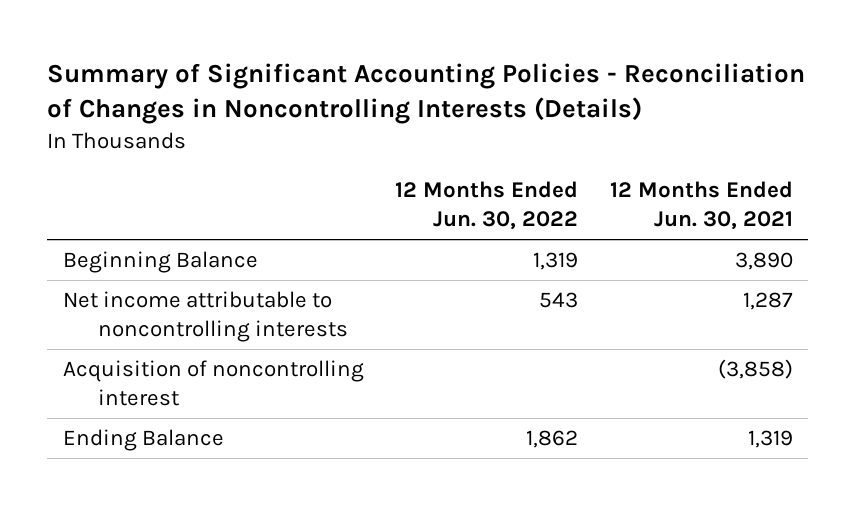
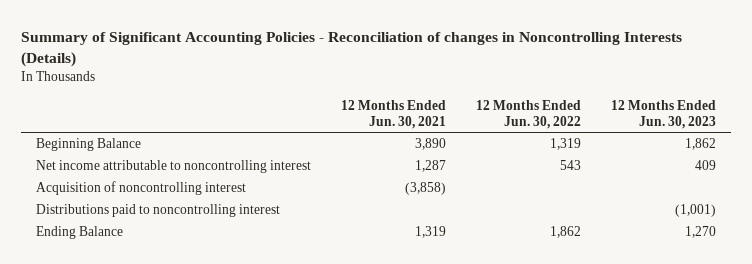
- Summary of Significant Accounting Policies - Reconciliation of Changes in Noncontrolling Interests (Details)
+ Summary of Significant Accounting Policies - Reconciliation of changes in Noncontrolling Interests (Details)
- | 12 Months Ended Jun. 30, 2022 | 12 Months Ended Jun. 30, 2021
+ | 12 Months Ended Jun. 30, 2021 | 12 Months Ended Jun. 30, 2022 | 12 Months Ended Jun. 30, 2023
- Net income attributable to noncontrolling interests | 543 | 1,287
+ Net income attributable to noncontrolling interest | 1,287 | 543 | 409
+ Distributions paid to noncontrolling interest | | | (1,001)

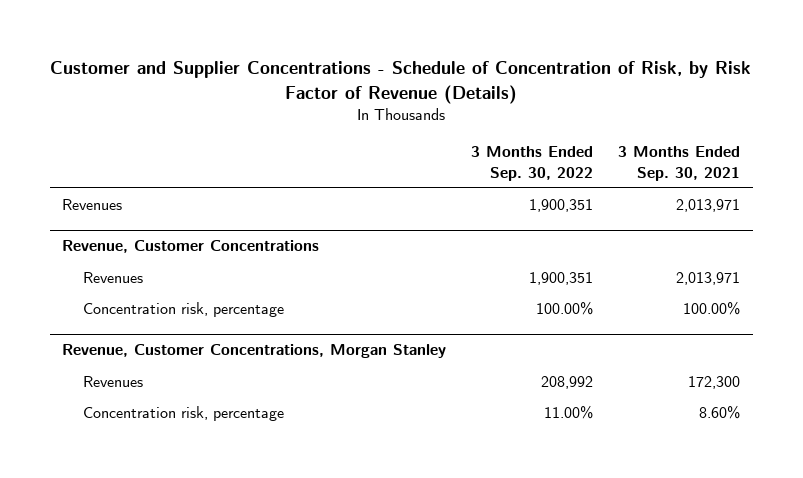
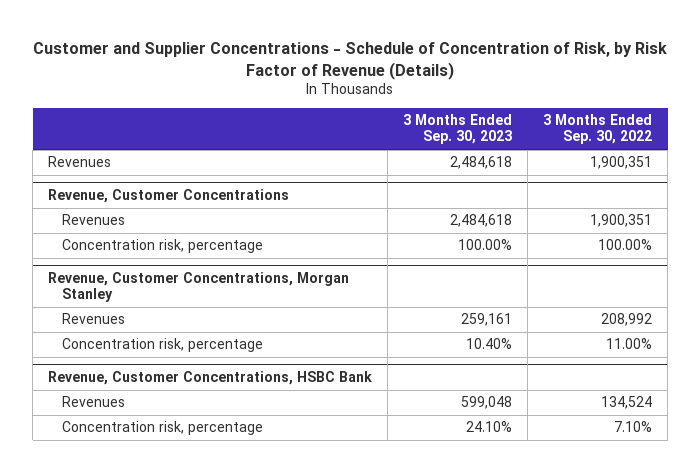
- | 3 Months Ended Sep. 30, 2022 | 3 Months Ended Sep. 30, 2021
+ | 3 Months Ended Sep. 30, 2023 | 3 Months Ended Sep. 30, 2022
+ Revenue, Customer Concentrations, HSBC Bank
+ Revenues | 599,048 | 134,524
+ Concentration risk, percentage | 24.10% | 7.10%

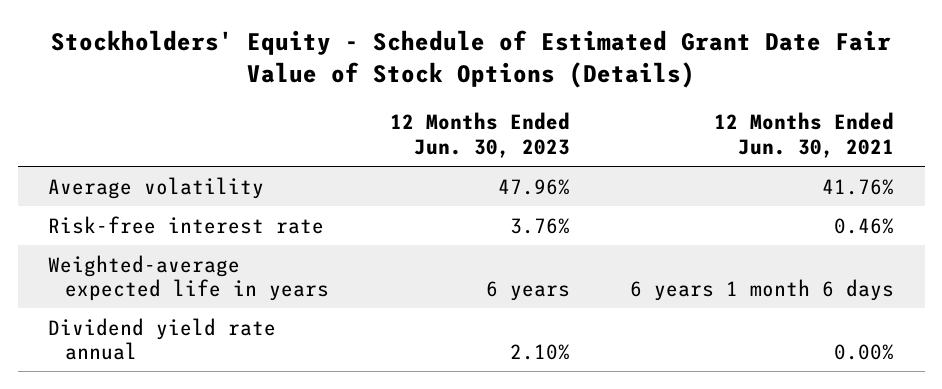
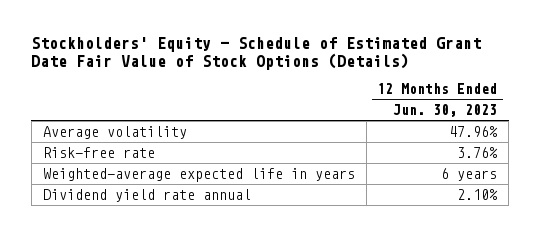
- | 12 Months Ended Jun. 30, 2023 | 12 Months Ended Jun. 30, 2021
+ | 12 Months Ended Jun. 30, 2023
- Risk-free interest rate | 3.76% | 0.46%
+ Risk-free rate | 3.76%

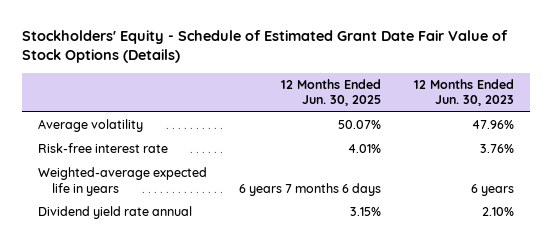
- | 12 Months Ended Jun. 30, 2023
+ | 12 Months Ended Jun. 30, 2025 | 12 Months Ended Jun. 30, 2023
- Risk-free rate | 3.76%
+ Risk-free interest rate | 4.01% | 3.76%

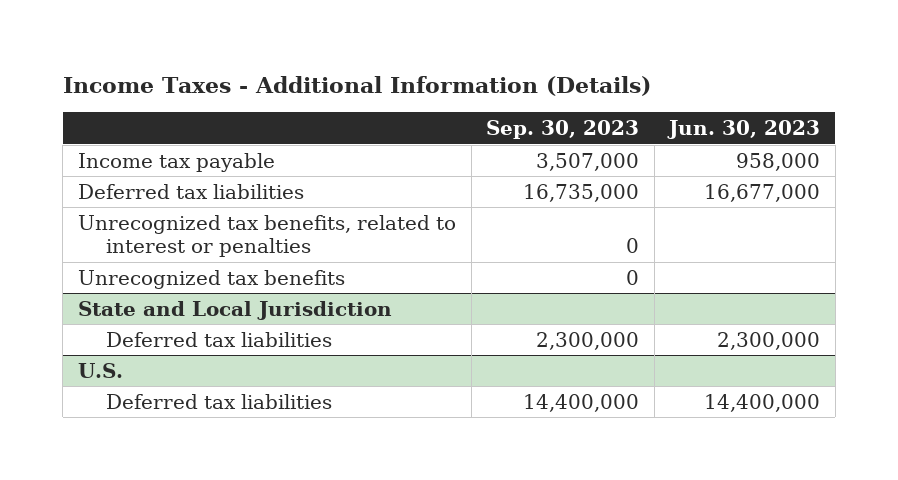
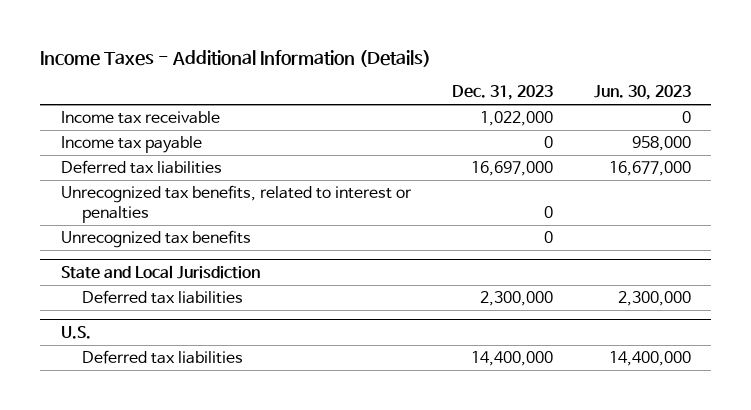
- | Sep. 30, 2023 | Jun. 30, 2023
+ | Dec. 31, 2023 | Jun. 30, 2023
+ Income tax receivable | 1,022,000 | 0

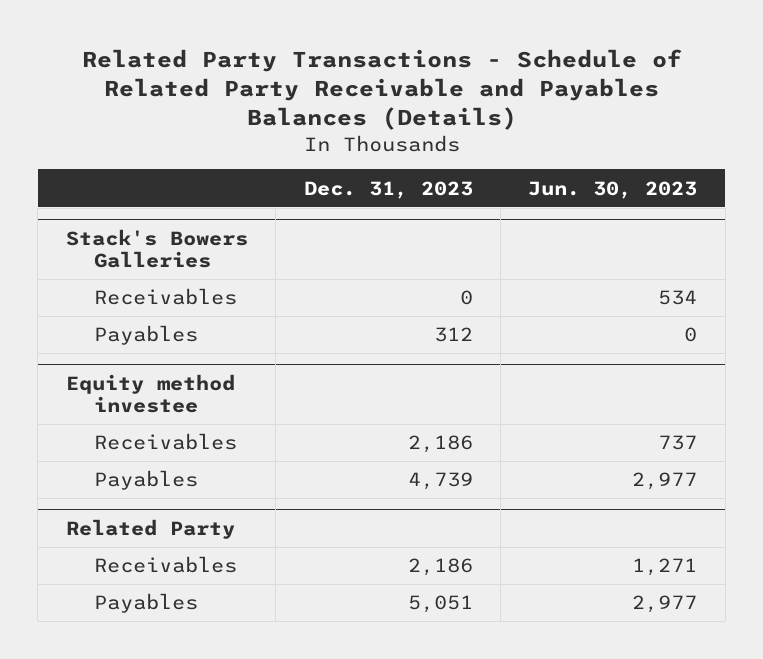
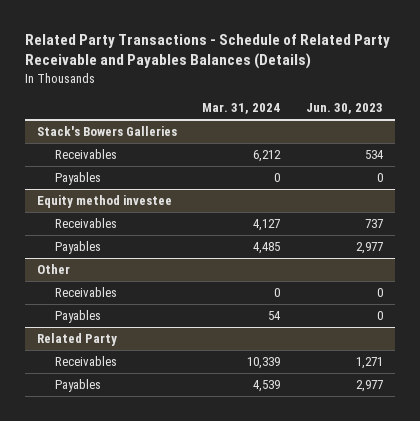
- | Dec. 31, 2023 | Jun. 30, 2023
+ | Mar. 31, 2024 | Jun. 30, 2023
+ Other
+ Receivables | 0 | 0
+ Payables | 54 | 0

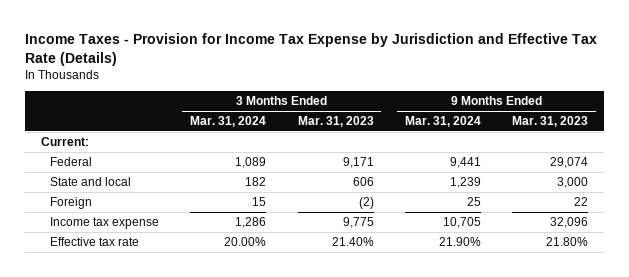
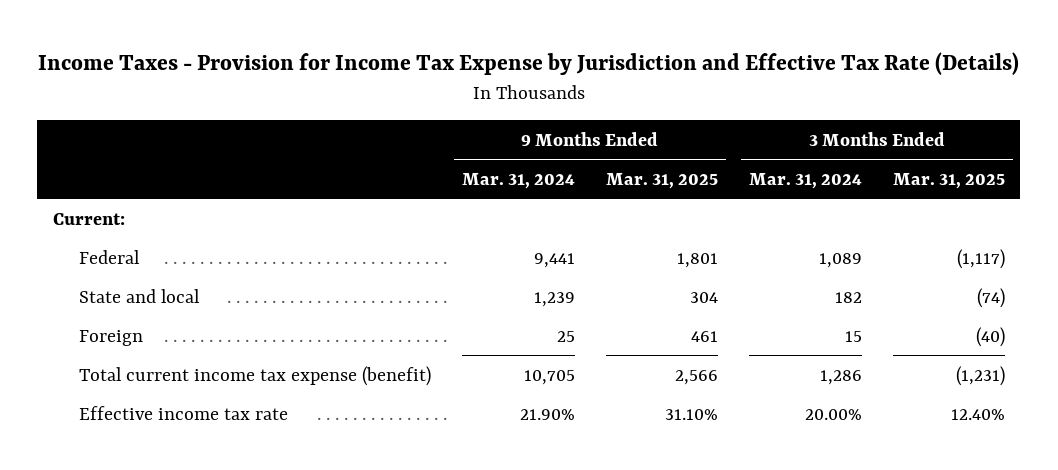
- | 3 Months Ended Mar. 31, 2024 | 3 Months Ended Mar. 31, 2023 | 9 Months Ended Mar. 31, 2024 | 9 Months Ended Mar. 31, 2023
+ | 9 Months Ended Mar. 31, 2024 | 9 Months Ended Mar. 31, 2025 | 3 Months Ended Mar. 31, 2024 | 3 Months Ended Mar. 31, 2025
- Income tax expense | 1,286 | 9,775 | 10,705 | 32,096
- Effective tax rate | 20.00% | 21.40% | 21.90% | 21.80%
+ Total current income tax expense (benefit) | 10,705 | 2,566 | 1,286 | (1,231)
+ Effective income tax rate | 21.90% | 31.10% | 20.00% | 12.40%

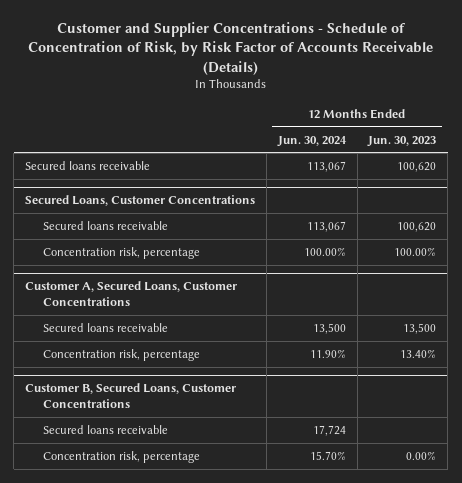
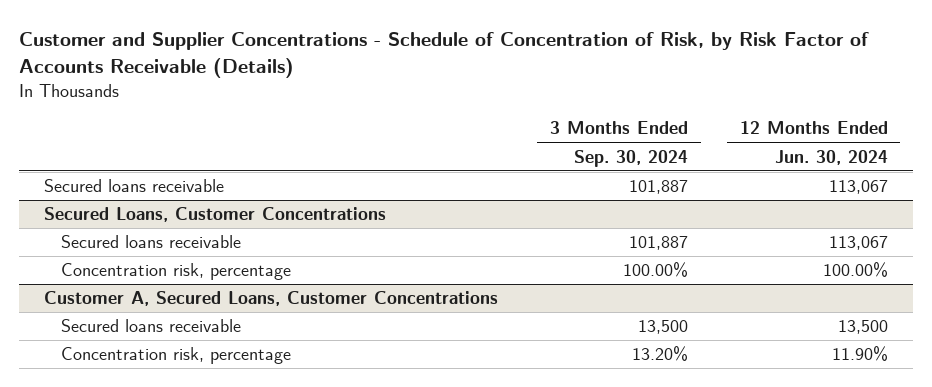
- | 12 Months Ended Jun. 30, 2024 | 12 Months Ended Jun. 30, 2023
+ | 3 Months Ended Sep. 30, 2024 | 12 Months Ended Jun. 30, 2024
- Customer B, Secured Loans, Customer Concentrations
- Secured loans receivable | 17,724 |
- Concentration risk, percentage | 15.70% | 0.00%

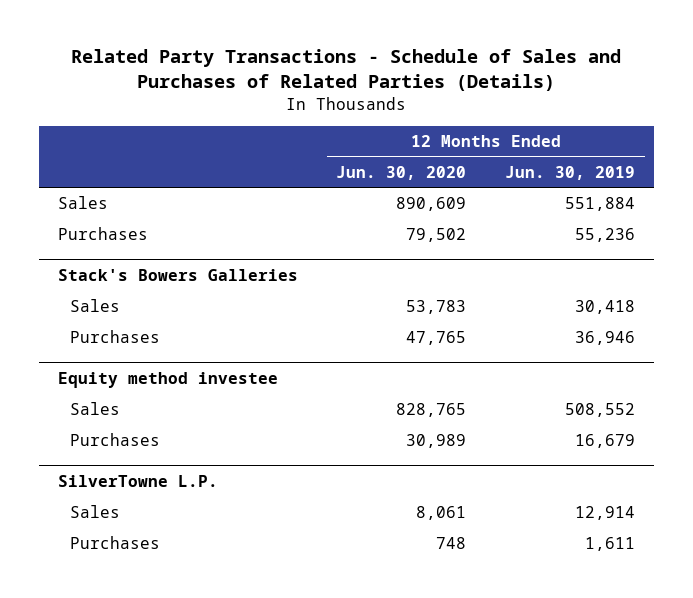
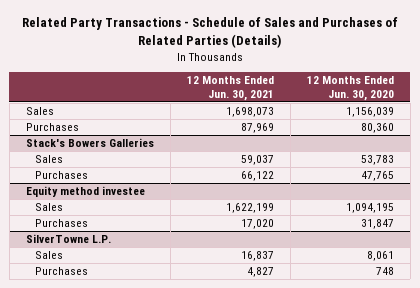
- | 12 Months Ended Jun. 30, 2020 | 12 Months Ended Jun. 30, 2019
+ | 12 Months Ended Jun. 30, 2021 | 12 Months Ended Jun. 30, 2020
- Sales | 890,609 | 551,884
- Purchases | 79,502 | 55,236
+ Sales | 1,698,073 | 1,156,039
+ Purchases | 87,969 | 80,360
@ Equity method investee
- Sales | 828,765 | 508,552
- Purchases | 30,989 | 16,679
+ Sales | 1,622,199 | 1,094,195
+ Purchases | 17,020 | 31,847

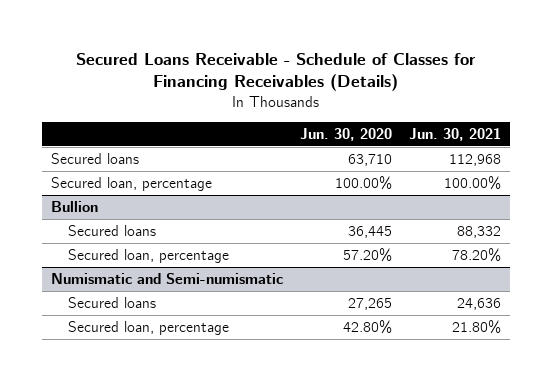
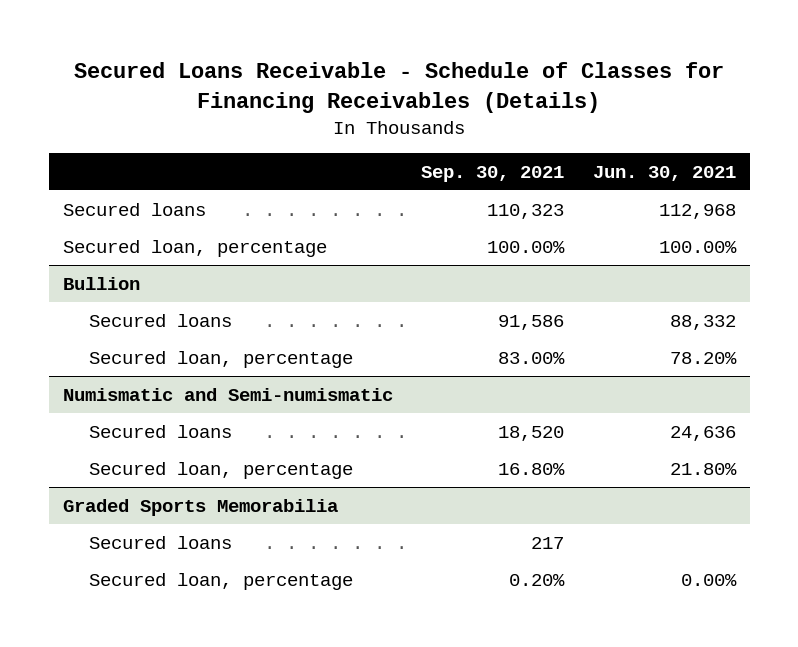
- | Jun. 30, 2020 | Jun. 30, 2021
+ | Sep. 30, 2021 | Jun. 30, 2021
+ Graded Sports Memorabilia
+ Secured loans | 217 |
+ Secured loan, percentage | 0.20% | 0.00%

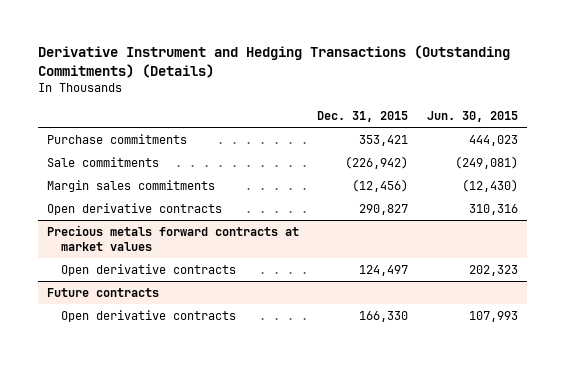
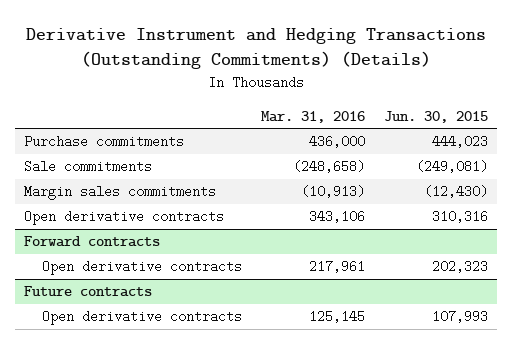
- | Dec. 31, 2015 | Jun. 30, 2015
+ | Mar. 31, 2016 | Jun. 30, 2015
- Precious metals forward contracts at market values
+ Forward contracts

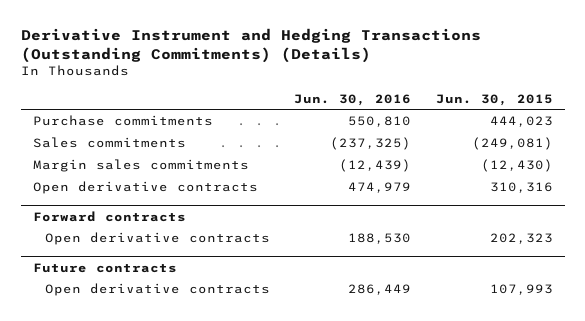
- | Mar. 31, 2016 | Jun. 30, 2015
+ | Jun. 30, 2016 | Jun. 30, 2015
- Sale commitments | (248,658) | (249,081)
+ Sales commitments | (237,325) | (249,081)

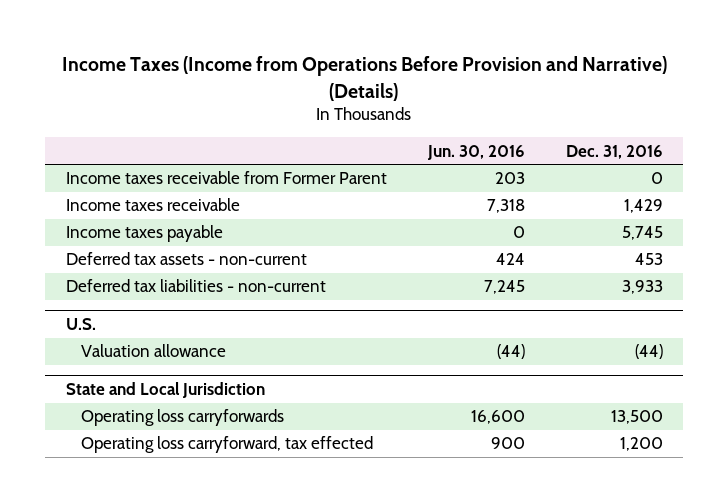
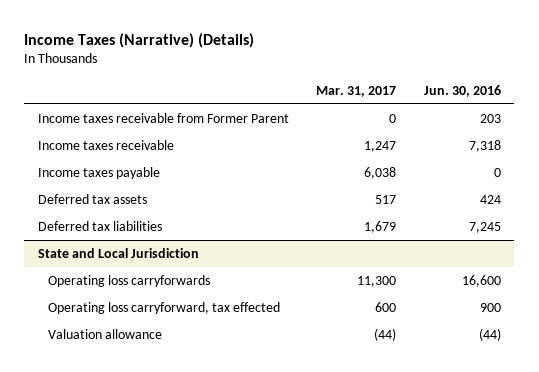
- Income Taxes (Income from Operations Before Provision and Narrative) (Details)
+ Income Taxes (Narrative) (Details)
- | Jun. 30, 2016 | Dec. 31, 2016
+ | Mar. 31, 2017 | Jun. 30, 2016
- Deferred tax assets - non-current | 424 | 453
- Deferred tax liabilities - non-current | 7,245 | 3,933
- U.S.
- Valuation allowance | (44) | (44)
+ Deferred tax assets | 517 | 424
+ Deferred tax liabilities | 1,679 | 7,245
@ State and Local Jurisdiction
+ Valuation allowance | (44) | (44)

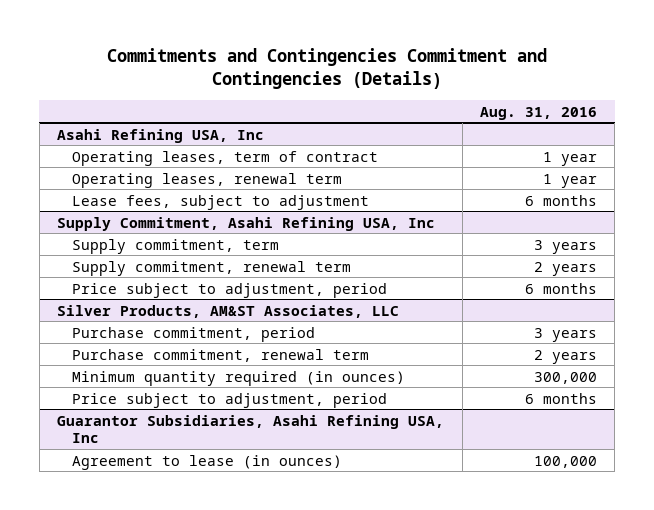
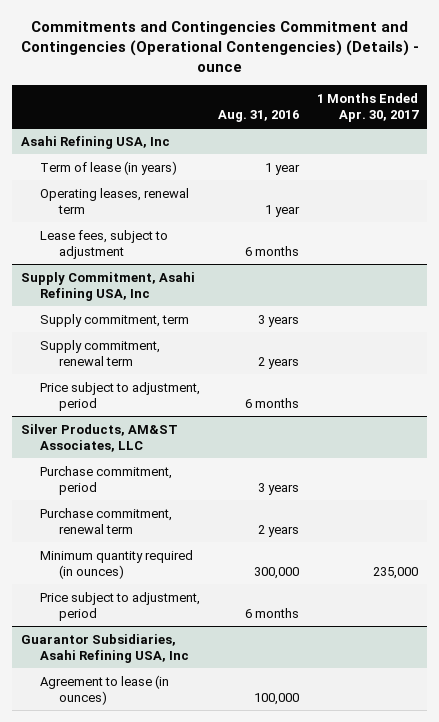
- Commitments and Contingencies Commitment and Contingencies (Details)
+ Commitments and Contingencies Commitment and Contingencies (Operational Contengencies) (Details) - ounce
- | Aug. 31, 2016
+ | Aug. 31, 2016 | 1 Months Ended Apr. 30, 2017
@ Asahi Refining USA, Inc
- Operating leases, term of contract | 1 year
+ Term of lease (in years) | 1 year |

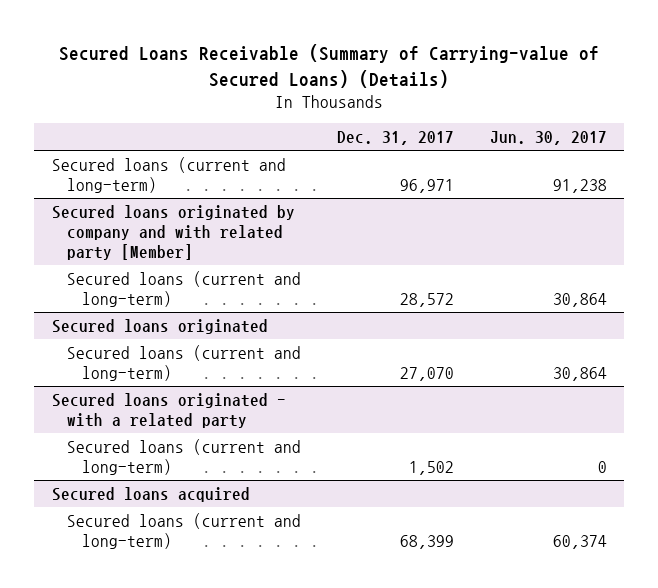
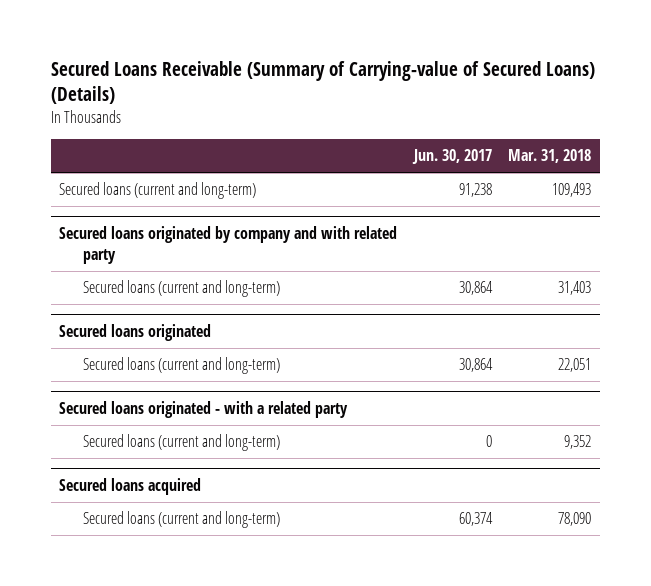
- | Dec. 31, 2017 | Jun. 30, 2017
+ | Jun. 30, 2017 | Mar. 31, 2018
- Secured loans originated by company and with related party [Member]
+ Secured loans originated by company and with related party

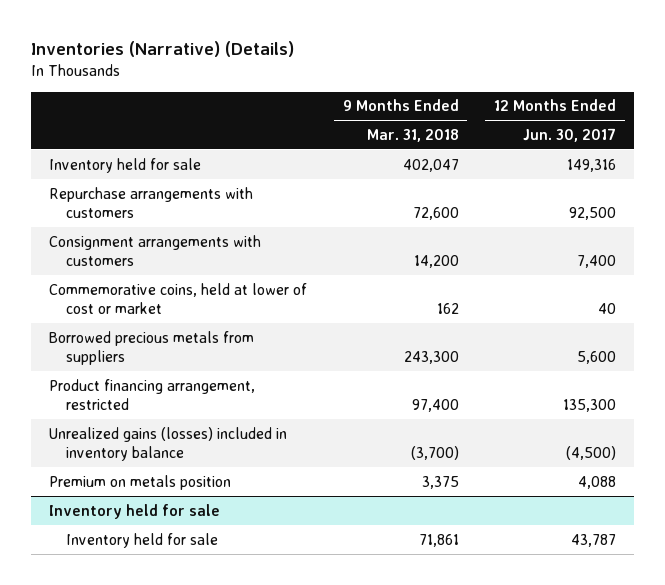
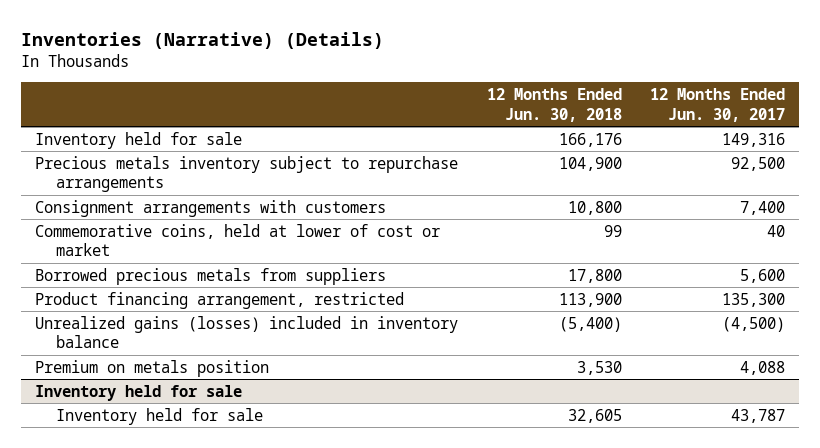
- | 9 Months Ended Mar. 31, 2018 | 12 Months Ended Jun. 30, 2017
+ | 12 Months Ended Jun. 30, 2018 | 12 Months Ended Jun. 30, 2017
- Repurchase arrangements with customers | 72,600 | 92,500
+ Precious metals inventory subject to repurchase arrangements | 104,900 | 92,500

